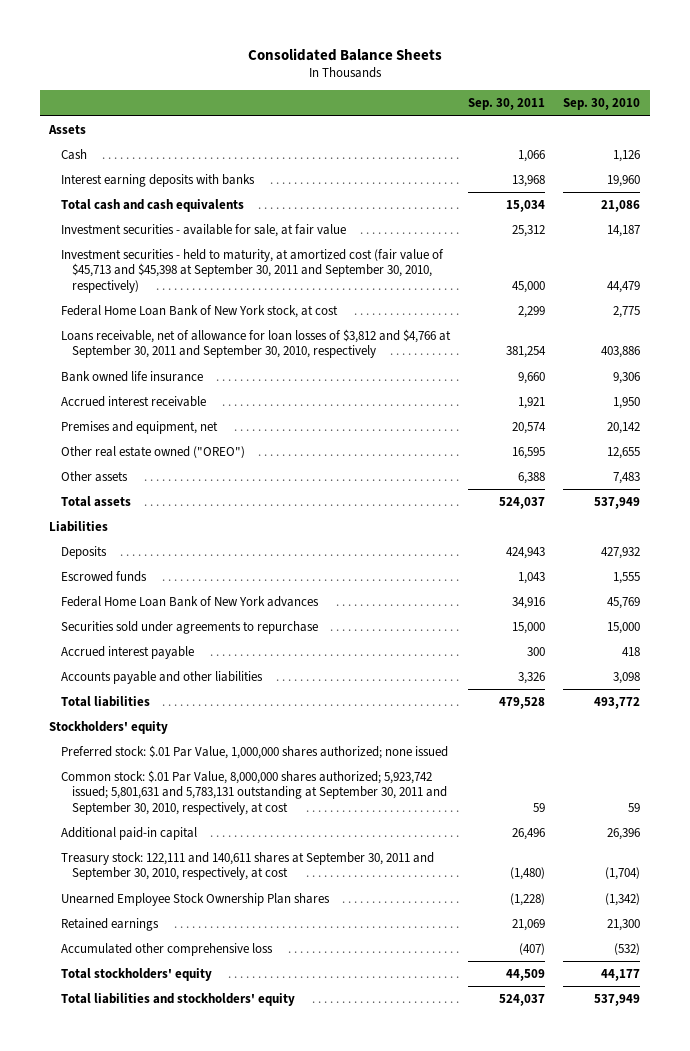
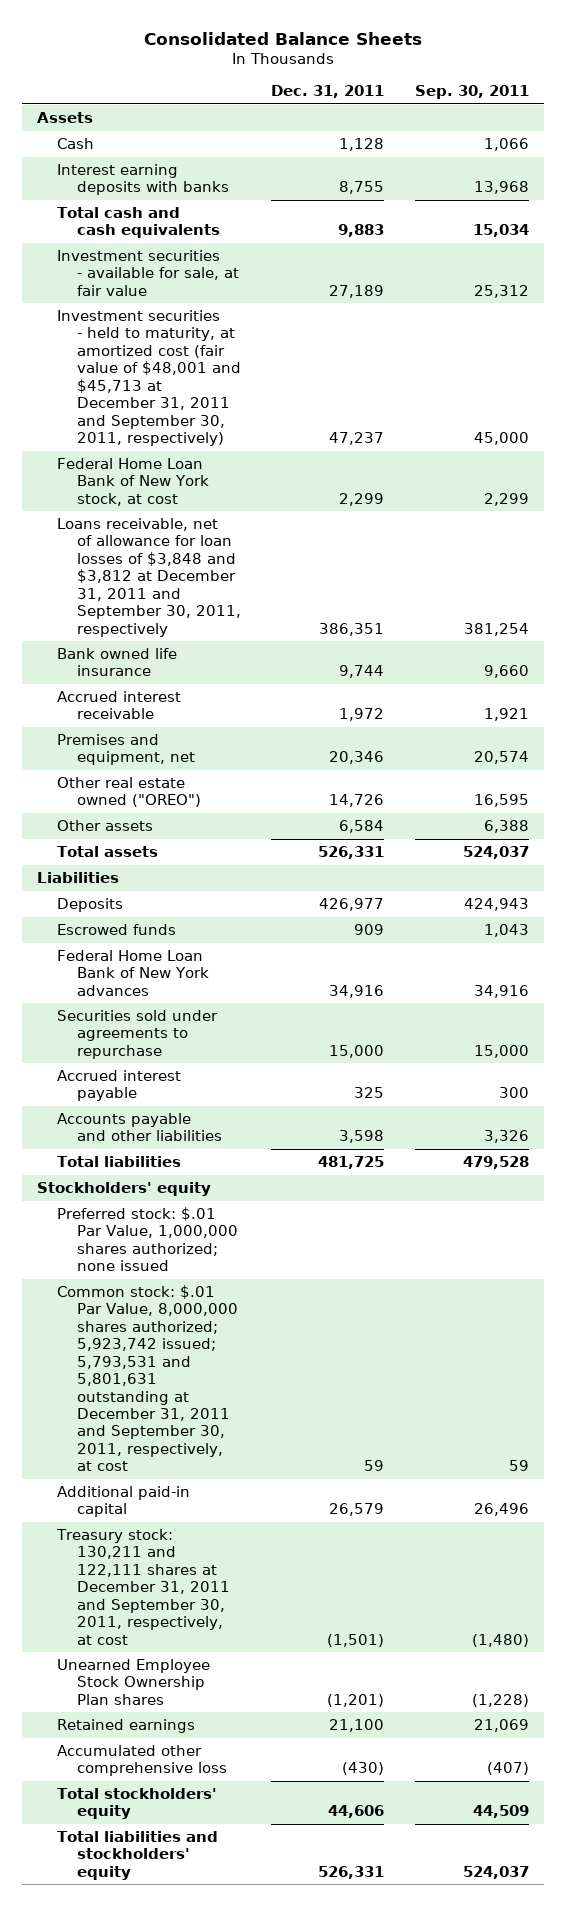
- | Sep. 30, 2011 | Sep. 30, 2010
+ | Dec. 31, 2011 | Sep. 30, 2011
- Investment securities - held to maturity, at amortized cost (fair value of $45,713 and $45,398 at September 30, 2011 and September 30, 2010, respectively) | 45,000 | 44,479
+ Investment securities - held to maturity, at amortized cost (fair value of $48,001 and $45,713 at December 31, 2011 and September 30, 2011, respectively) | 47,237 | 45,000
- Loans receivable, net of allowance for loan losses of $3,812 and $4,766 at September 30, 2011 and September 30, 2010, respectively | 381,254 | 403,886
+ Loans receivable, net of allowance for loan losses of $3,848 and $3,812 at December 31, 2011 and September 30, 2011, respectively | 386,351 | 381,254
- Common stock: $.01 Par Value, 8,000,000 shares authorized; 5,923,742 issued; 5,801,631 and 5,783,131 outstanding at September 30, 2011 and September 30, 2010, respectively, at cost | 59 | 59
+ Common stock: $.01 Par Value, 8,000,000 shares authorized; 5,923,742 issued; 5,793,531 and 5,801,631 outstanding at December 31, 2011 and September 30, 2011, respectively, at cost | 59 | 59
- Treasury stock: 122,111 and 140,611 shares at September 30, 2011 and September 30, 2010, respectively, at cost | (1,480) | (1,704)
+ Treasury stock: 130,211 and 122,111 shares at December 31, 2011 and September 30, 2011, respectively, at cost | (1,501) | (1,480)

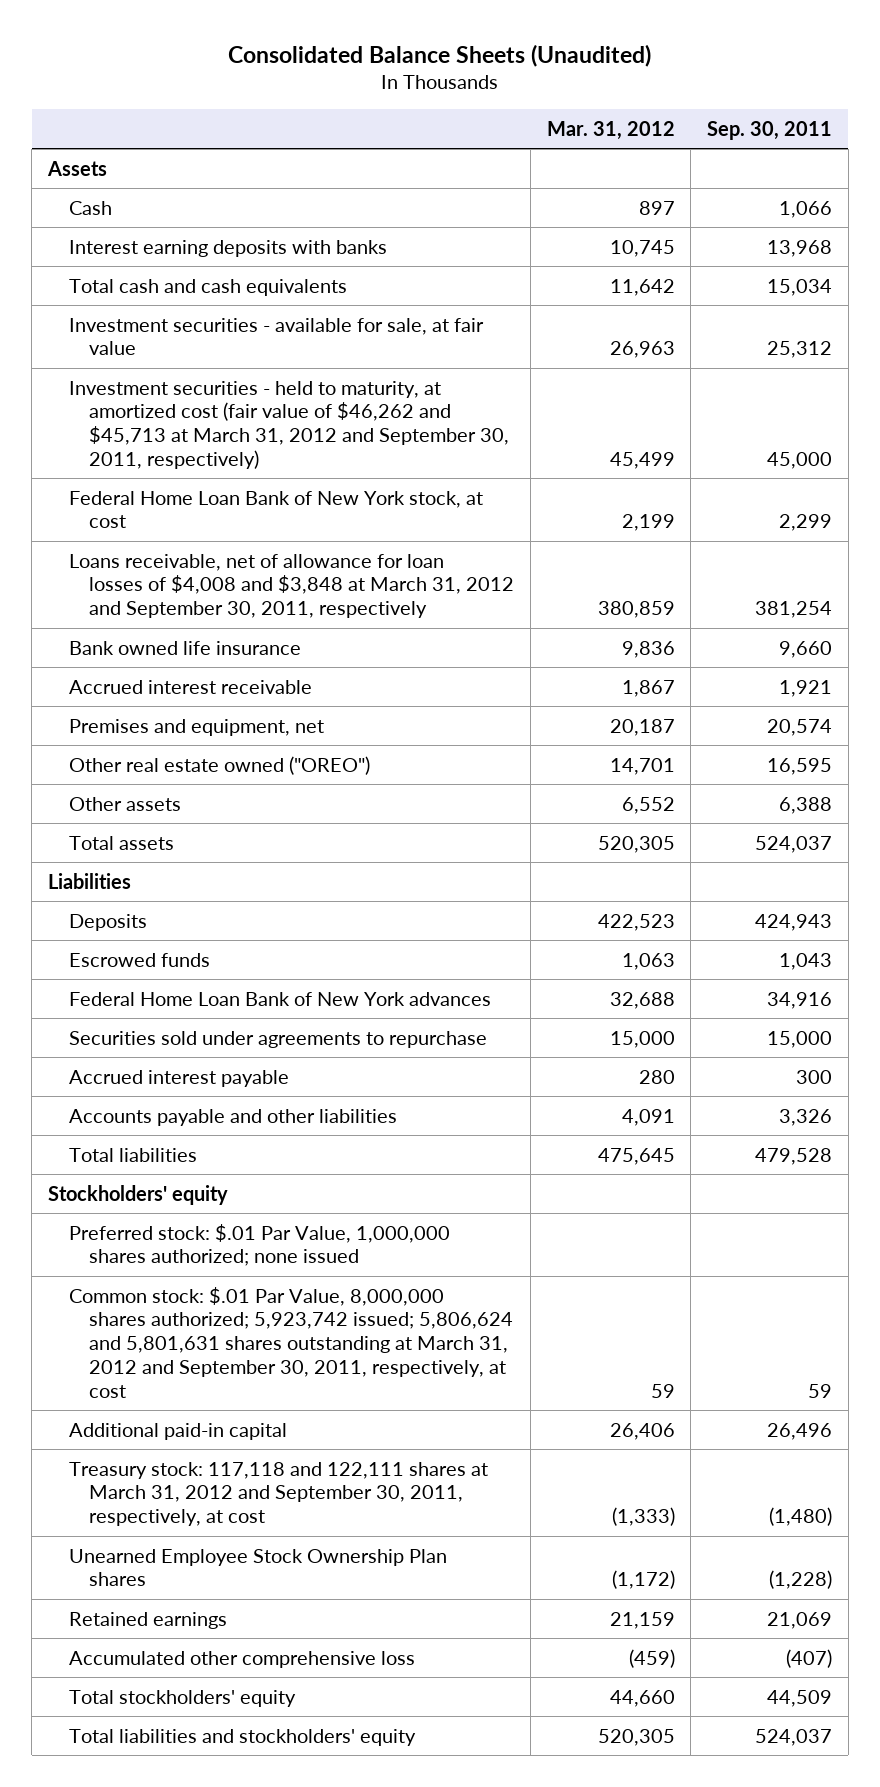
- Consolidated Balance Sheets
+ Consolidated Balance Sheets (Unaudited)
- | Dec. 31, 2011 | Sep. 30, 2011
+ | Mar. 31, 2012 | Sep. 30, 2011
- Investment securities - held to maturity, at amortized cost (fair value of $48,001 and $45,713 at December 31, 2011 and September 30, 2011, respectively) | 47,237 | 45,000
+ Investment securities - held to maturity, at amortized cost (fair value of $46,262 and $45,713 at March 31, 2012 and September 30, 2011, respectively) | 45,499 | 45,000
- Loans receivable, net of allowance for loan losses of $3,848 and $3,812 at December 31, 2011 and September 30, 2011, respectively | 386,351 | 381,254
+ Loans receivable, net of allowance for loan losses of $4,008 and $3,848 at March 31, 2012 and September 30, 2011, respectively | 380,859 | 381,254
- Common stock: $.01 Par Value, 8,000,000 shares authorized; 5,923,742 issued; 5,793,531 and 5,801,631 outstanding at December 31, 2011 and September 30, 2011, respectively, at cost | 59 | 59
+ Common stock: $.01 Par Value, 8,000,000 shares authorized; 5,923,742 issued; 5,806,624 and 5,801,631 shares outstanding at March 31, 2012 and September 30, 2011, respectively, at cost | 59 | 59
- Treasury stock: 130,211 and 122,111 shares at December 31, 2011 and September 30, 2011, respectively, at cost | (1,501) | (1,480)
+ Treasury stock: 117,118 and 122,111 shares at March 31, 2012 and September 30, 2011, respectively, at cost | (1,333) | (1,480)

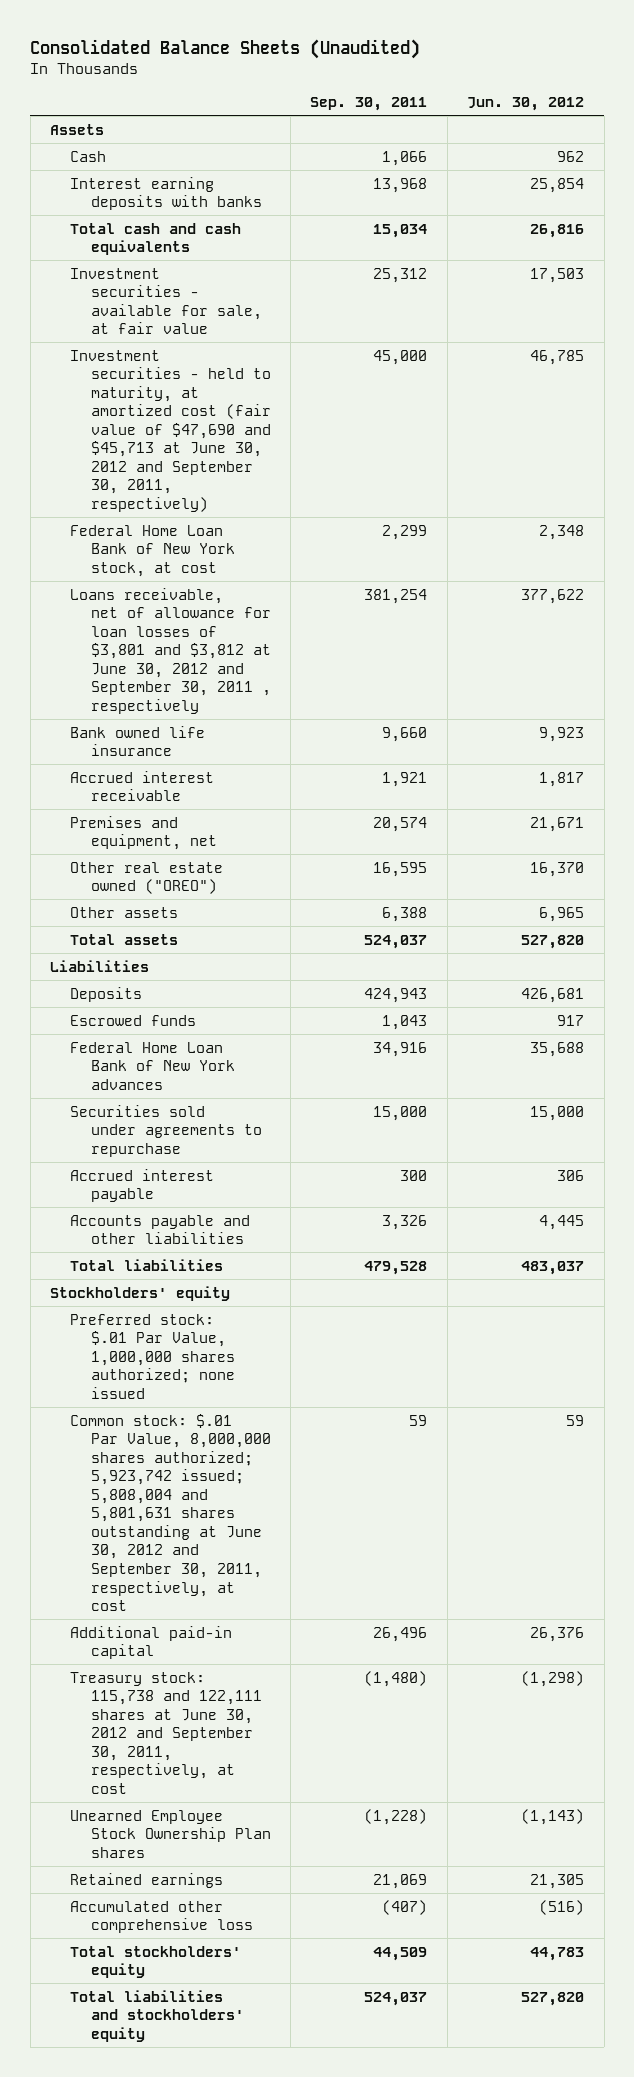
- | Mar. 31, 2012 | Sep. 30, 2011
+ | Sep. 30, 2011 | Jun. 30, 2012
- Investment securities - held to maturity, at amortized cost (fair value of $46,262 and $45,713 at March 31, 2012 and September 30, 2011, respectively) | 45,499 | 45,000
+ Investment securities - held to maturity, at amortized cost (fair value of $47,690 and $45,713 at June 30, 2012 and September 30, 2011, respectively) | 45,000 | 46,785
- Loans receivable, net of allowance for loan losses of $4,008 and $3,848 at March 31, 2012 and September 30, 2011, respectively | 380,859 | 381,254
+ Loans receivable, net of allowance for loan losses of $3,801 and $3,812 at June 30, 2012 and September 30, 2011 , respectively | 381,254 | 377,622
- Common stock: $.01 Par Value, 8,000,000 shares authorized; 5,923,742 issued; 5,806,624 and 5,801,631 shares outstanding at March 31, 2012 and September 30, 2011, respectively, at cost | 59 | 59
+ Common stock: $.01 Par Value, 8,000,000 shares authorized; 5,923,742 issued; 5,808,004 and 5,801,631 shares outstanding at June 30, 2012 and September 30, 2011, respectively, at cost | 59 | 59
- Treasury stock: 117,118 and 122,111 shares at March 31, 2012 and September 30, 2011, respectively, at cost | (1,333) | (1,480)
+ Treasury stock: 115,738 and 122,111 shares at June 30, 2012 and September 30, 2011, respectively, at cost | (1,480) | (1,298)

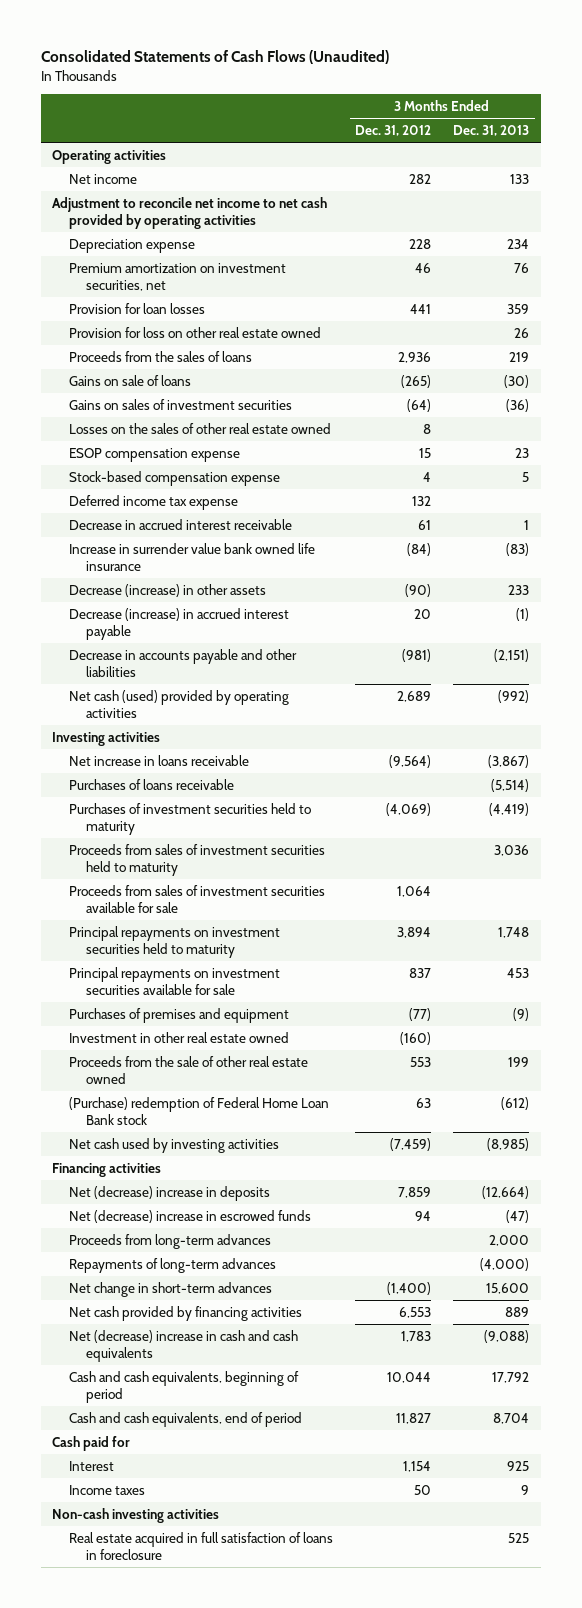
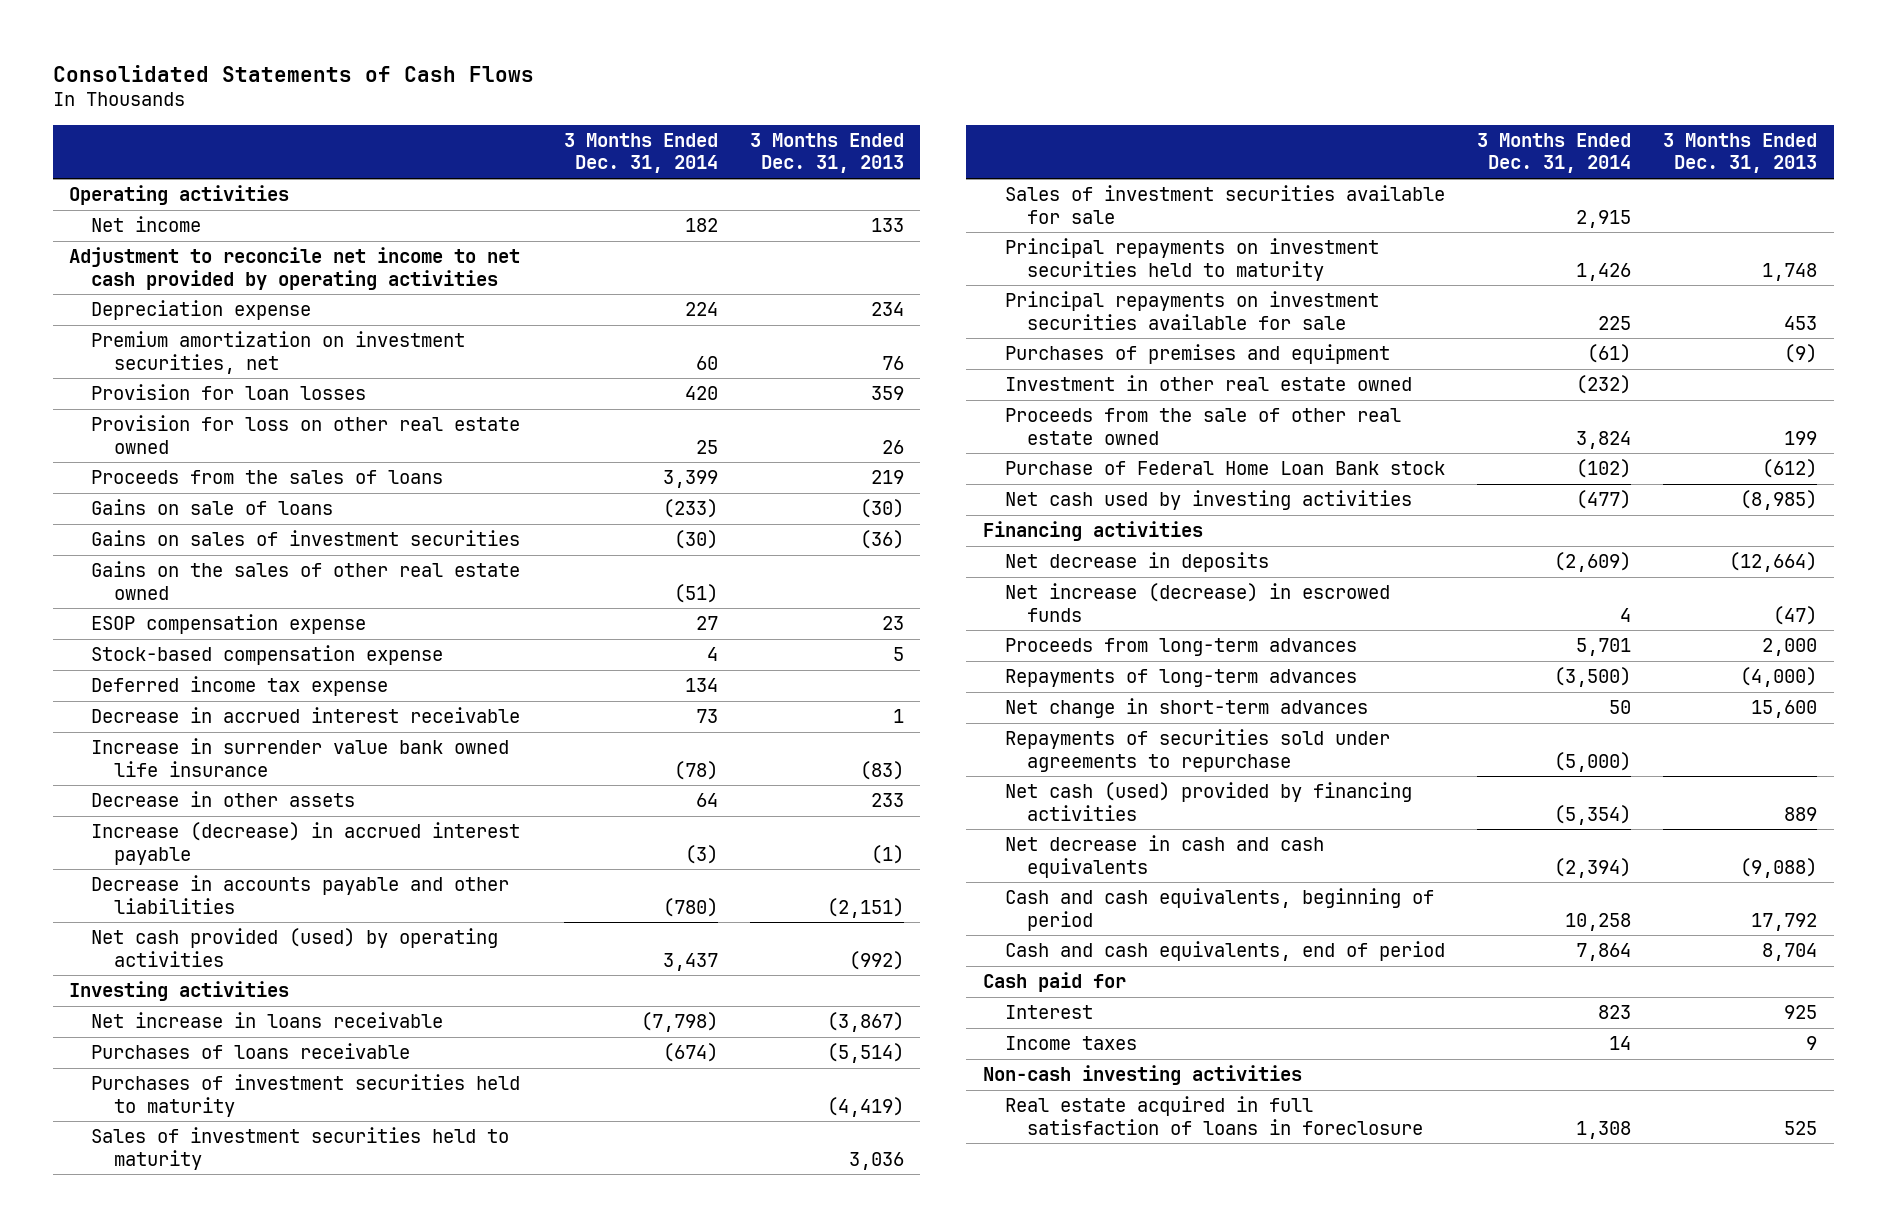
- Consolidated Statements of Cash Flows (Unaudited)
+ Consolidated Statements of Cash Flows
- | 3 Months Ended Dec. 31, 2012 | 3 Months Ended Dec. 31, 2013
+ | 3 Months Ended Dec. 31, 2014 | 3 Months Ended Dec. 31, 2013
- Losses on the sales of other real estate owned | 8 |
+ Gains on the sales of other real estate owned | (51) |
- Decrease (increase) in other assets | (90) | 233
- Decrease (increase) in accrued interest payable | 20 | (1)
+ Decrease in other assets | 64 | 233
+ Increase (decrease) in accrued interest payable | (3) | (1)
- Net cash (used) provided by operating activities | 2,689 | (992)
+ Net cash provided (used) by operating activities | 3,437 | (992)
- Proceeds from sales of investment securities held to maturity | | 3,036
- Proceeds from sales of investment securities available for sale | 1,064 |
+ Sales of investment securities held to maturity | | 3,036
+ Sales of investment securities available for sale | 2,915 |
- (Purchase) redemption of Federal Home Loan Bank stock | 63 | (612)
+ Purchase of Federal Home Loan Bank stock | (102) | (612)
- Net (decrease) increase in deposits | 7,859 | (12,664)
- Net (decrease) increase in escrowed funds | 94 | (47)
+ Net decrease in deposits | (2,609) | (12,664)
+ Net increase (decrease) in escrowed funds | 4 | (47)
- Net cash provided by financing activities | 6,553 | 889
- Net (decrease) increase in cash and cash equivalents | 1,783 | (9,088)
+ Repayments of securities sold under agreements to repurchase | (5,000) |
+ Net cash (used) provided by financing activities | (5,354) | 889
+ Net decrease in cash and cash equivalents | (2,394) | (9,088)

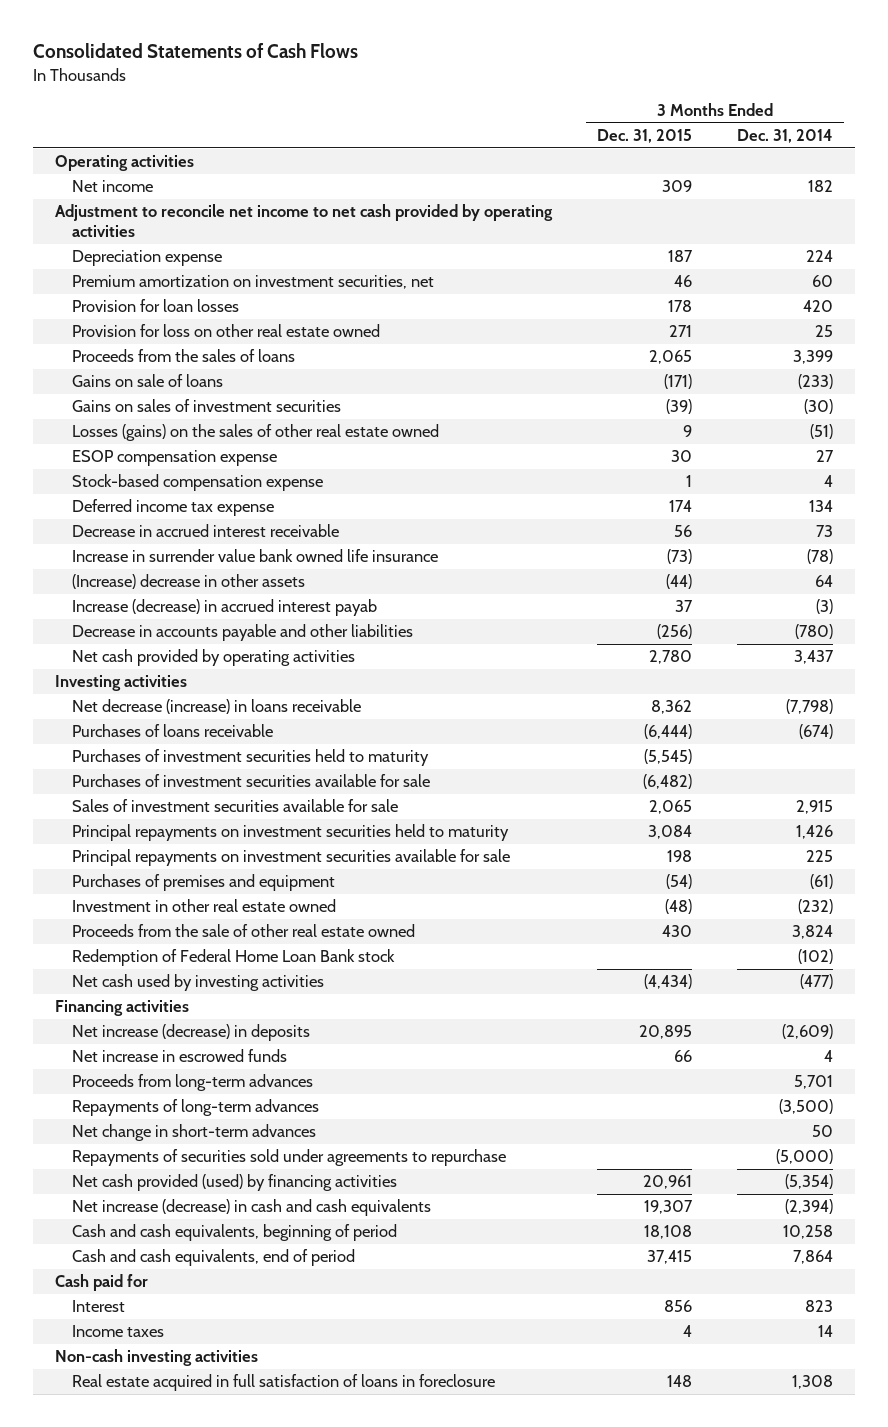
- | 3 Months Ended Dec. 31, 2014 | 3 Months Ended Dec. 31, 2013
+ | 3 Months Ended Dec. 31, 2015 | 3 Months Ended Dec. 31, 2014
- Gains on the sales of other real estate owned | (51) |
+ Losses (gains) on the sales of other real estate owned | 9 | (51)
- Decrease in other assets | 64 | 233
- Increase (decrease) in accrued interest payable | (3) | (1)
+ (Increase) decrease in other assets | (44) | 64
+ Increase (decrease) in accrued interest payab | 37 | (3)
- Net cash provided (used) by operating activities | 3,437 | (992)
+ Net cash provided by operating activities | 2,780 | 3,437
- Net increase in loans receivable | (7,798) | (3,867)
+ Net decrease (increase) in loans receivable | 8,362 | (7,798)
- Sales of investment securities held to maturity | | 3,036
+ Purchases of investment securities available for sale | (6,482) |
- Purchase of Federal Home Loan Bank stock | (102) | (612)
+ Redemption of Federal Home Loan Bank stock | | (102)
- Net decrease in deposits | (2,609) | (12,664)
- Net increase (decrease) in escrowed funds | 4 | (47)
+ Net increase (decrease) in deposits | 20,895 | (2,609)
+ Net increase in escrowed funds | 66 | 4
- Net cash (used) provided by financing activities | (5,354) | 889
- Net decrease in cash and cash equivalents | (2,394) | (9,088)
+ Net cash provided (used) by financing activities | 20,961 | (5,354)
+ Net increase (decrease) in cash and cash equivalents | 19,307 | (2,394)

